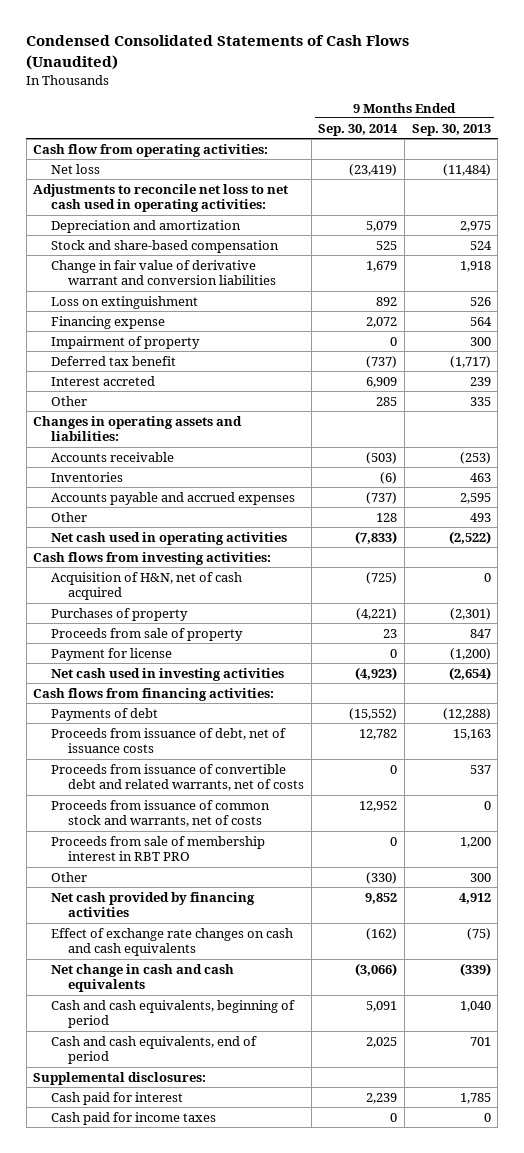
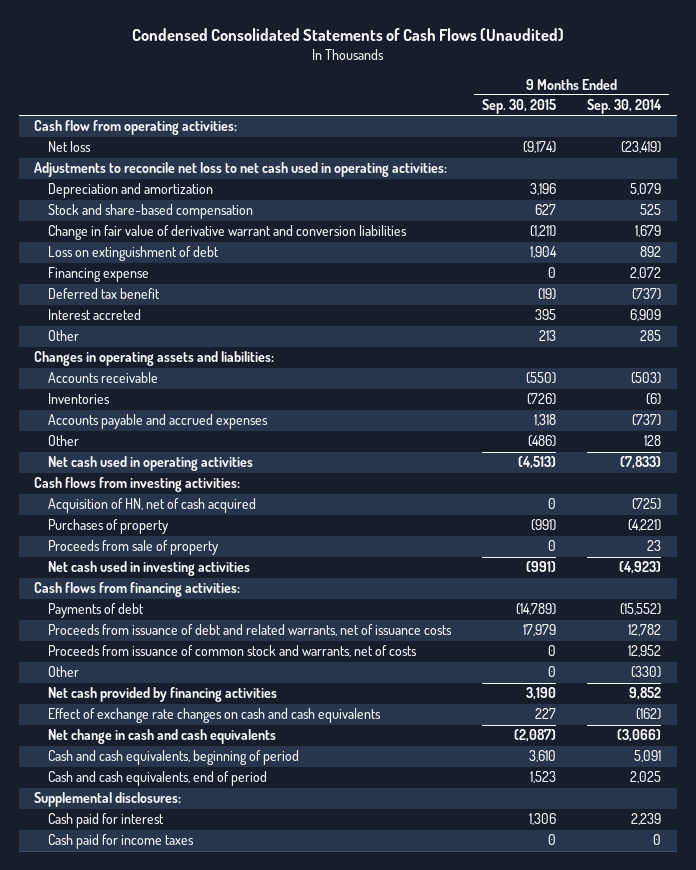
- | 9 Months Ended Sep. 30, 2014 | 9 Months Ended Sep. 30, 2013
+ | 9 Months Ended Sep. 30, 2015 | 9 Months Ended Sep. 30, 2014
- Loss on extinguishment | 892 | 526
+ Loss on extinguishment of debt | 1,904 | 892
- Impairment of property | 0 | 300
- Acquisition of H&N, net of cash acquired | (725) | 0
+ Acquisition of HN, net of cash acquired | 0 | (725)
- Payment for license | 0 | (1,200)
- Proceeds from issuance of debt, net of issuance costs | 12,782 | 15,163
- Proceeds from issuance of convertible debt and related warrants, net of costs | 0 | 537
+ Proceeds from issuance of debt and related warrants, net of issuance costs | 17,979 | 12,782
- Proceeds from sale of membership interest in RBT PRO | 0 | 1,200

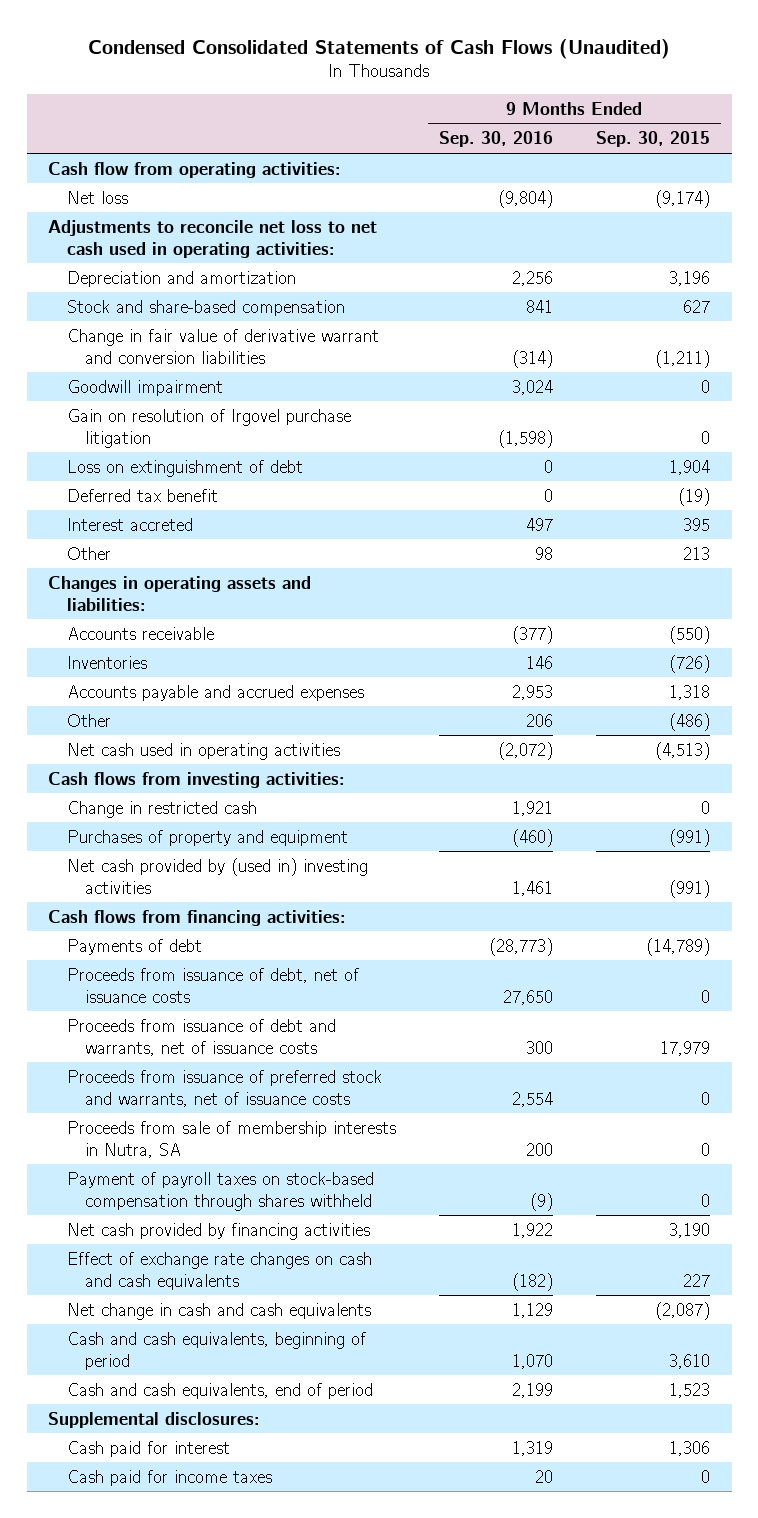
- | 9 Months Ended Sep. 30, 2015 | 9 Months Ended Sep. 30, 2014
+ | 9 Months Ended Sep. 30, 2016 | 9 Months Ended Sep. 30, 2015
+ Goodwill impairment | 3,024 | 0
+ Gain on resolution of Irgovel purchase litigation | (1,598) | 0
- Financing expense | 0 | 2,072
- Acquisition of HN, net of cash acquired | 0 | (725)
- Purchases of property | (991) | (4,221)
- Proceeds from sale of property | 0 | 23
- Net cash used in investing activities | (991) | (4,923)
+ Change in restricted cash | 1,921 | 0
+ Purchases of property and equipment | (460) | (991)
+ Net cash provided by (used in) investing activities | 1,461 | (991)
- Proceeds from issuance of debt and related warrants, net of issuance costs | 17,979 | 12,782
- Proceeds from issuance of common stock and warrants, net of costs | 0 | 12,952
- Other | 0 | (330)
+ Proceeds from issuance of debt, net of issuance costs | 27,650 | 0
+ Proceeds from issuance of debt and warrants, net of issuance costs | 300 | 17,979
+ Proceeds from issuance of preferred stock and warrants, net of issuance costs | 2,554 | 0
+ Proceeds from sale of membership interests in Nutra, SA | 200 | 0
+ Payment of payroll taxes on stock-based compensation through shares withheld | (9) | 0

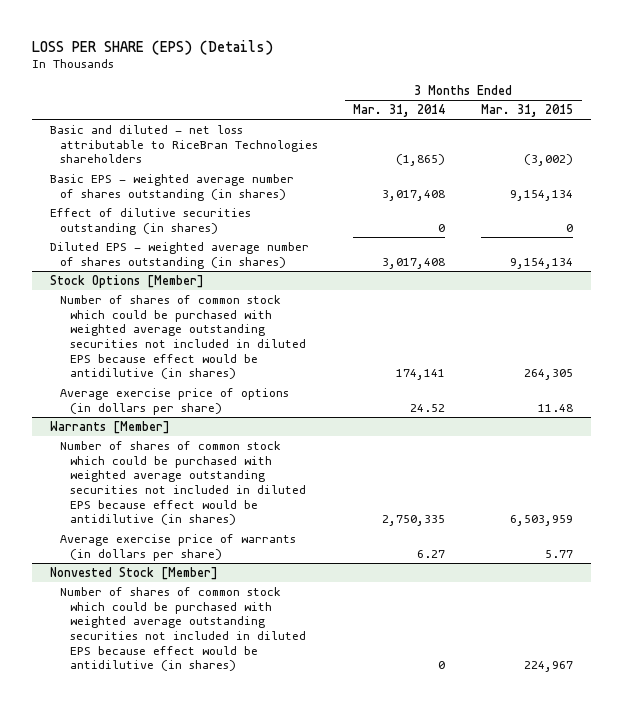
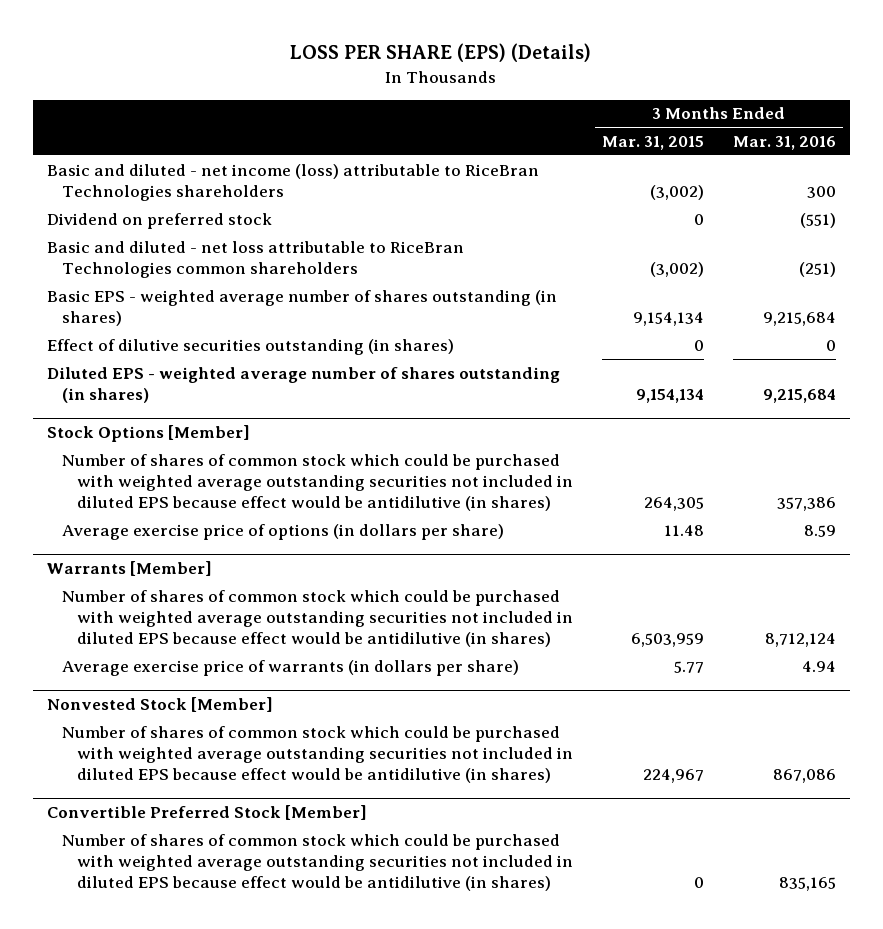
- | 3 Months Ended Mar. 31, 2014 | 3 Months Ended Mar. 31, 2015
+ | 3 Months Ended Mar. 31, 2015 | 3 Months Ended Mar. 31, 2016
- Basic and diluted - net loss attributable to RiceBran Technologies shareholders | (1,865) | (3,002)
+ Basic and diluted - net income (loss) attributable to RiceBran Technologies shareholders | (3,002) | 300
+ Dividend on preferred stock | 0 | (551)
+ Basic and diluted - net loss attributable to RiceBran Technologies common shareholders | (3,002) | (251)
+ Convertible Preferred Stock [Member]
+ Number of shares of common stock which could be purchased with weighted average outstanding securities not included in diluted EPS because effect would be antidilutive (in shares) | 0 | 835,165

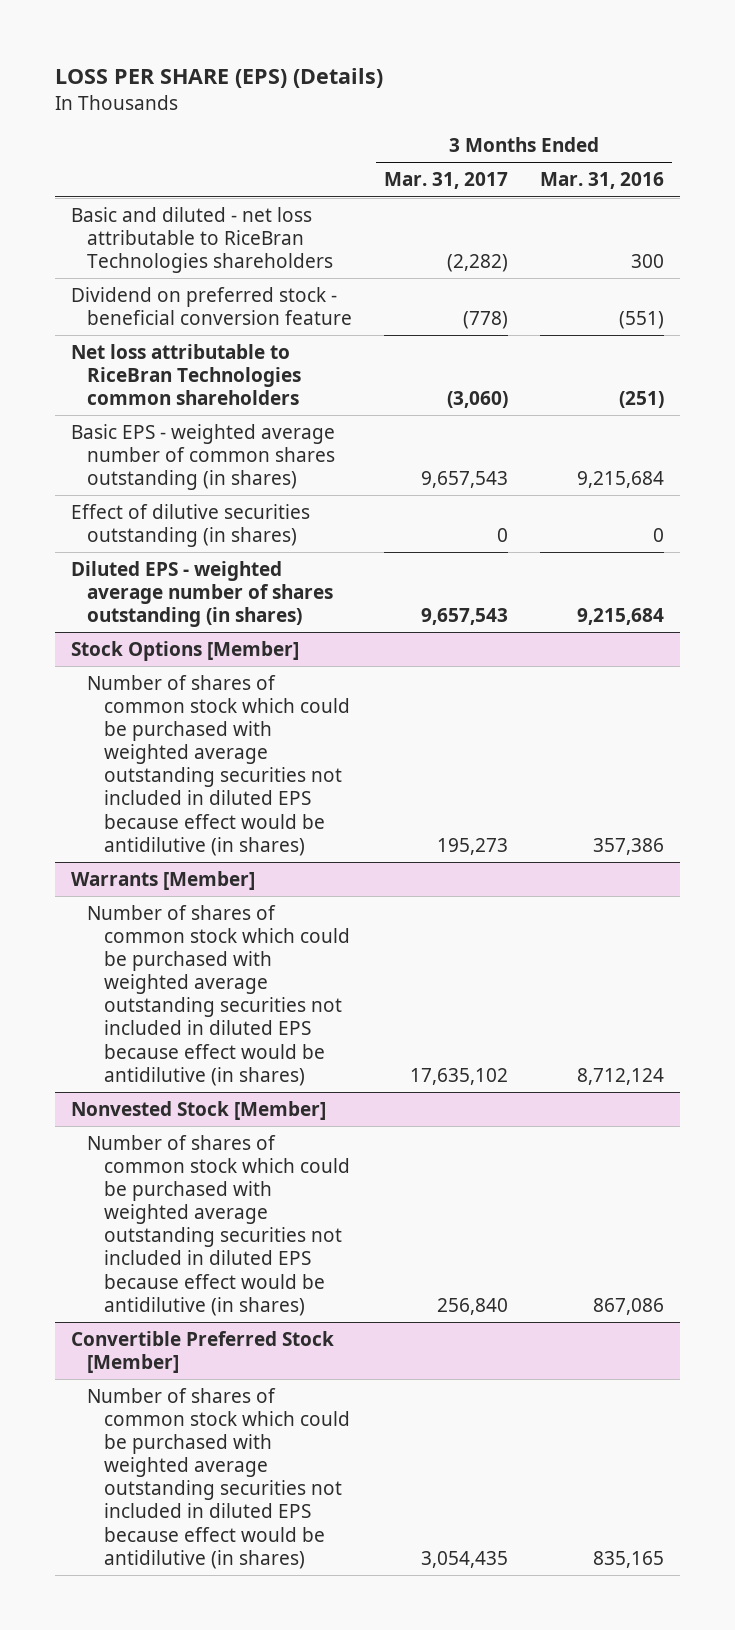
- | 3 Months Ended Mar. 31, 2015 | 3 Months Ended Mar. 31, 2016
+ | 3 Months Ended Mar. 31, 2017 | 3 Months Ended Mar. 31, 2016
- Basic and diluted - net income (loss) attributable to RiceBran Technologies shareholders | (3,002) | 300
- Dividend on preferred stock | 0 | (551)
- Basic and diluted - net loss attributable to RiceBran Technologies common shareholders | (3,002) | (251)
- Basic EPS - weighted average number of shares outstanding (in shares) | 9,154,134 | 9,215,684
+ Basic and diluted - net loss attributable to RiceBran Technologies shareholders | (2,282) | 300
+ Dividend on preferred stock - beneficial conversion feature | (778) | (551)
+ Net loss attributable to RiceBran Technologies common shareholders | (3,060) | (251)
+ Basic EPS - weighted average number of common shares outstanding (in shares) | 9,657,543 | 9,215,684
@ Stock Options [Member]
- Average exercise price of options (in dollars per share) | 11.48 | 8.59
@ Warrants [Member]
- Average exercise price of warrants (in dollars per share) | 5.77 | 4.94

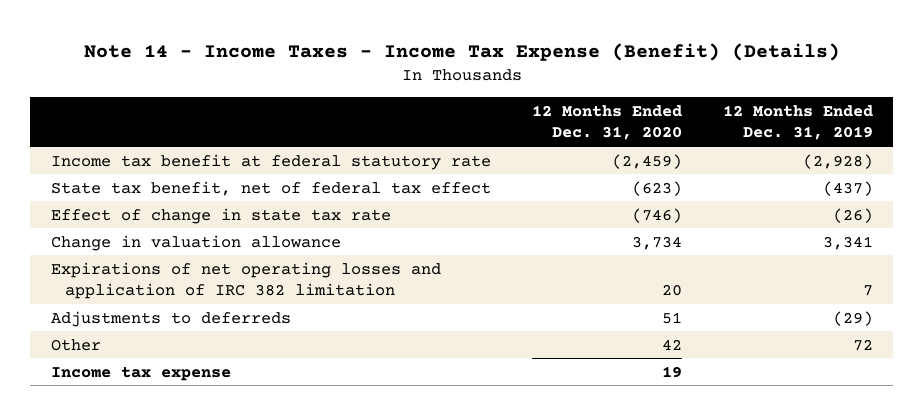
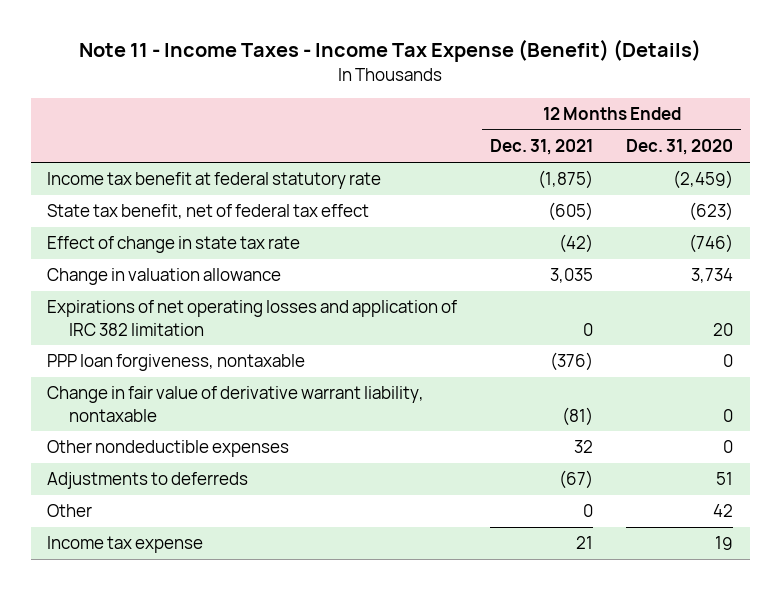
- Note 14 - Income Taxes - Income Tax Expense (Benefit) (Details)
+ Note 11 - Income Taxes - Income Tax Expense (Benefit) (Details)
- | 12 Months Ended Dec. 31, 2020 | 12 Months Ended Dec. 31, 2019
+ | 12 Months Ended Dec. 31, 2021 | 12 Months Ended Dec. 31, 2020
+ PPP loan forgiveness, nontaxable | (376) | 0
+ Change in fair value of derivative warrant liability, nontaxable | (81) | 0
+ Other nondeductible expenses | 32 | 0

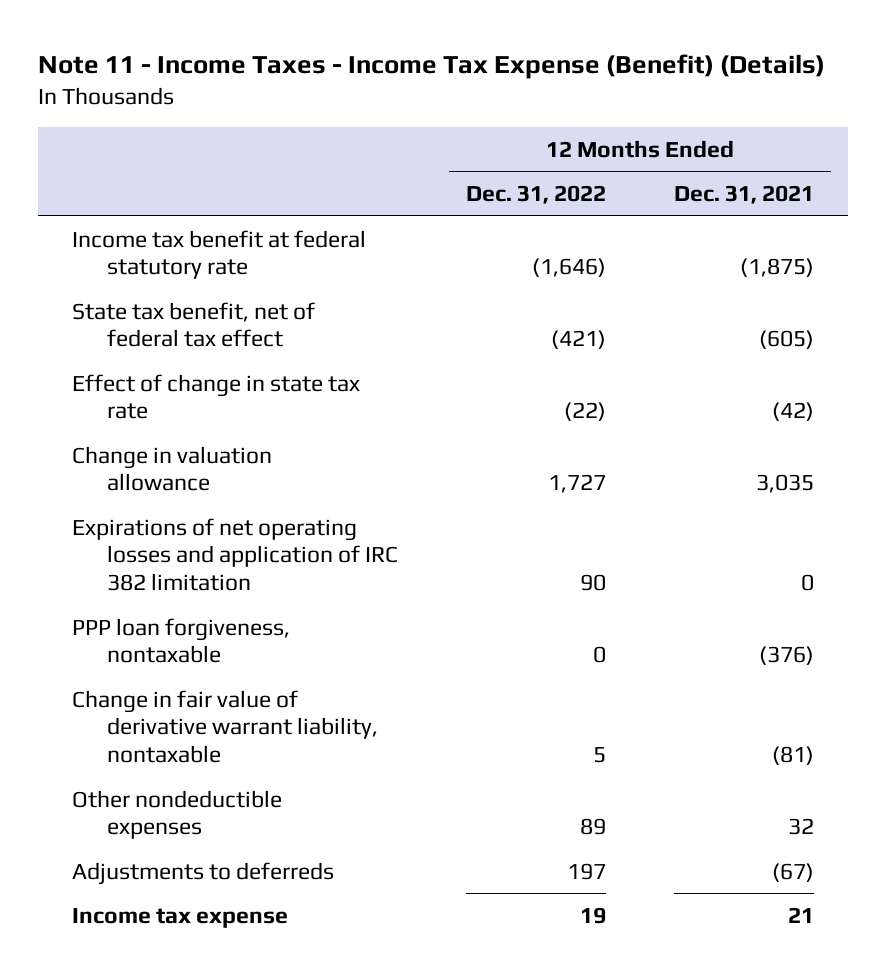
- | 12 Months Ended Dec. 31, 2021 | 12 Months Ended Dec. 31, 2020
+ | 12 Months Ended Dec. 31, 2022 | 12 Months Ended Dec. 31, 2021
- Other | 0 | 42

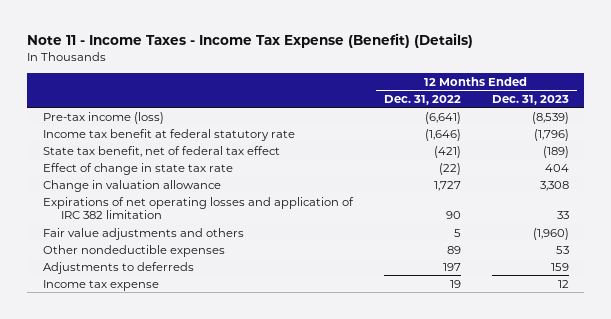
- | 12 Months Ended Dec. 31, 2022 | 12 Months Ended Dec. 31, 2021
+ | 12 Months Ended Dec. 31, 2022 | 12 Months Ended Dec. 31, 2023
+ Pre-tax income (loss) | (6,641) | (8,539)
- PPP loan forgiveness, nontaxable | 0 | (376)
- Change in fair value of derivative warrant liability, nontaxable | 5 | (81)
+ Fair value adjustments and others | 5 | (1,960)

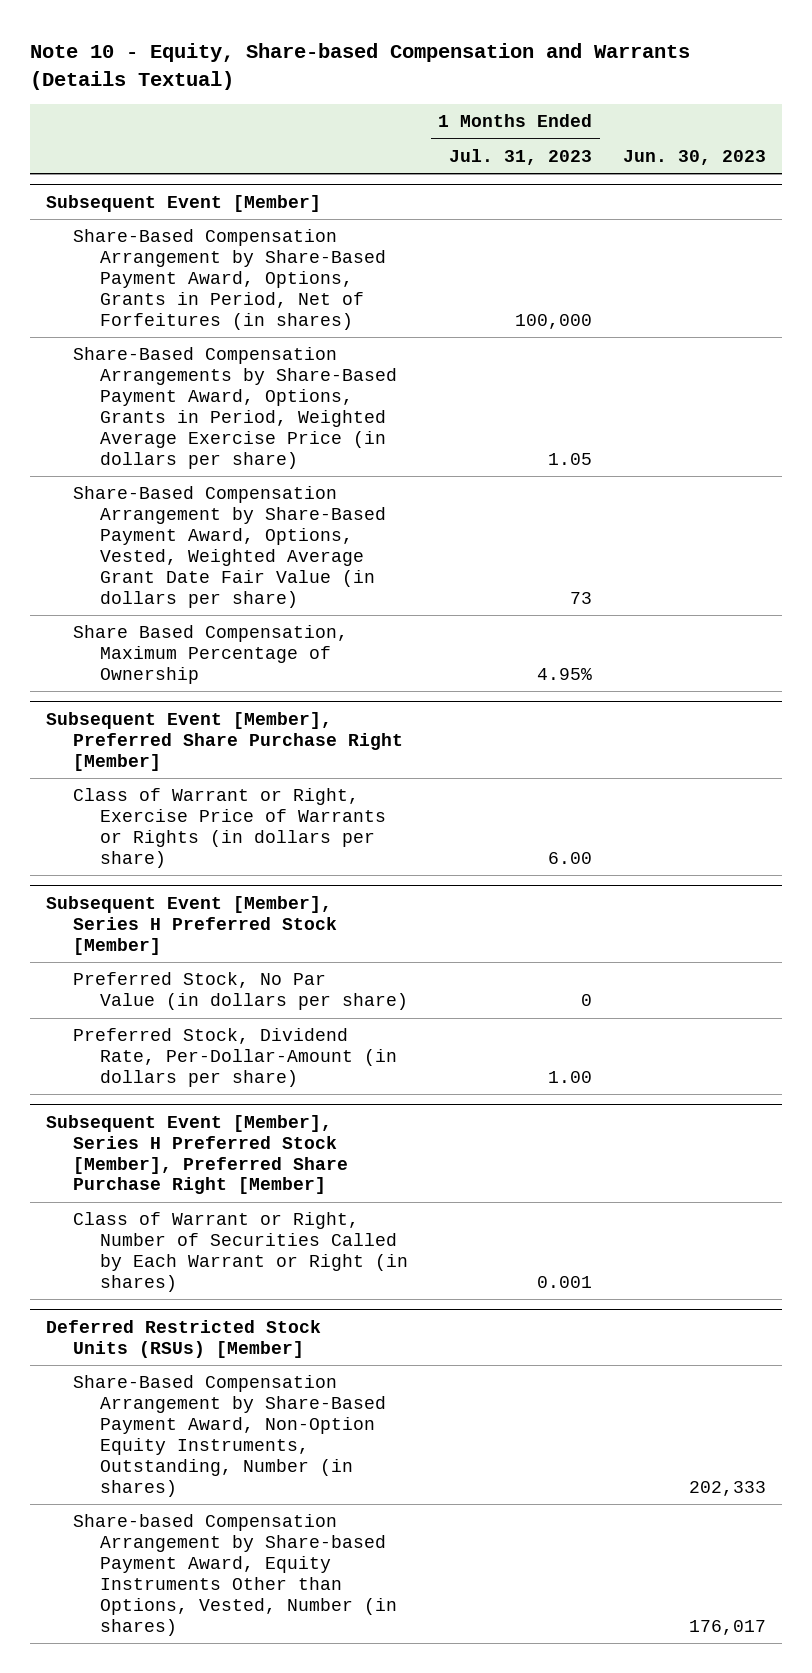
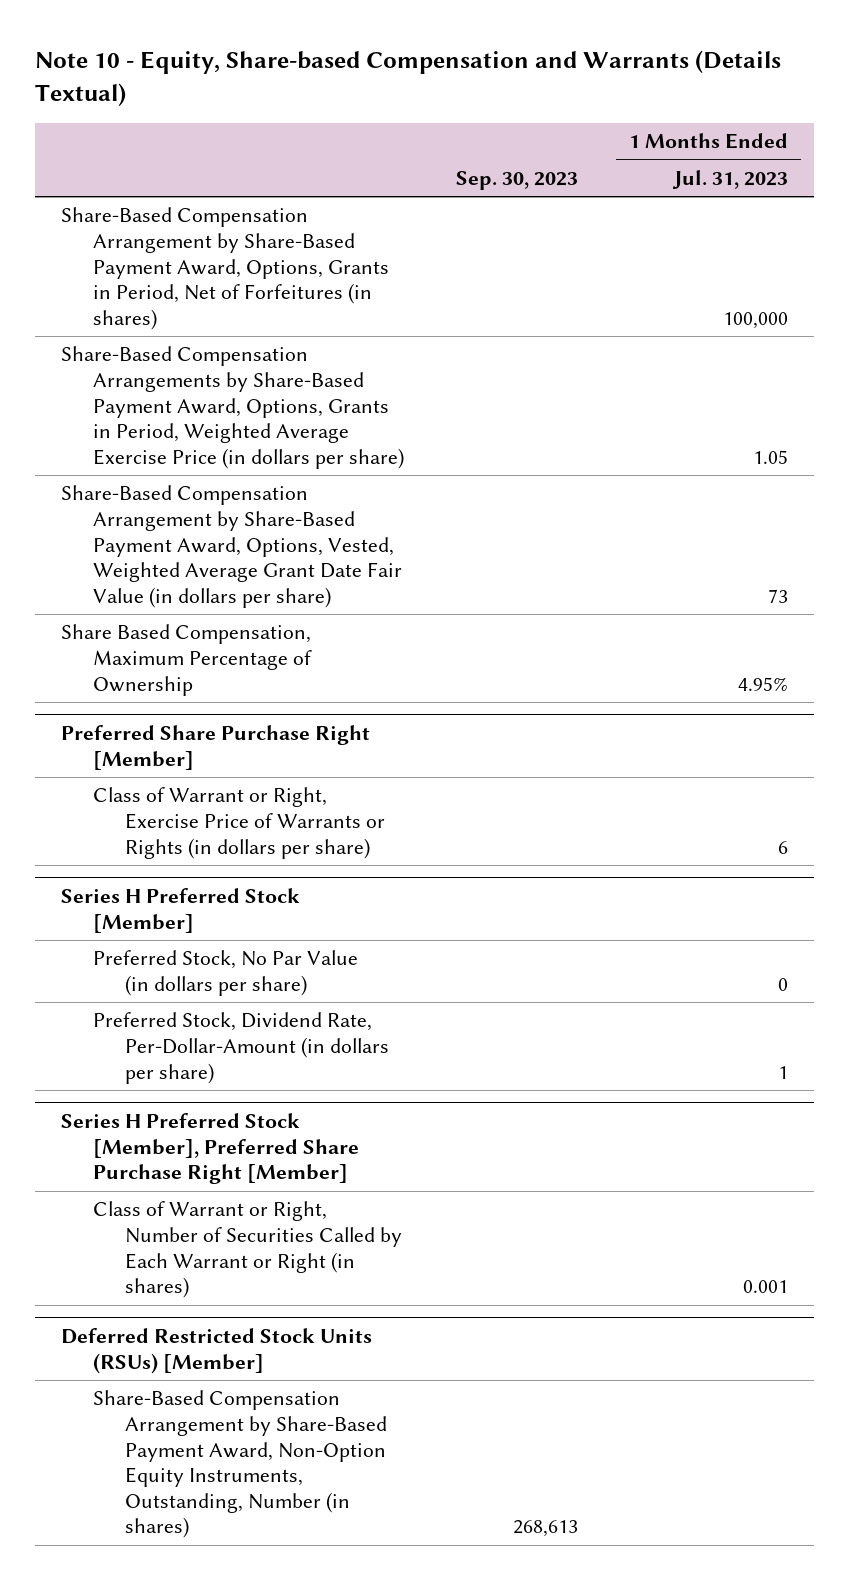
- | 1 Months Ended Jul. 31, 2023 | Jun. 30, 2023
+ | Sep. 30, 2023 | 1 Months Ended Jul. 31, 2023
- Subsequent Event [Member]
- Subsequent Event [Member], Preferred Share Purchase Right [Member]
- Class of Warrant or Right, Exercise Price of Warrants or Rights (in dollars per share) | 6.00 |
- Subsequent Event [Member], Series H Preferred Stock [Member]
+ Preferred Share Purchase Right [Member]
+ Class of Warrant or Right, Exercise Price of Warrants or Rights (in dollars per share) | | 6
+ Series H Preferred Stock [Member]
- Preferred Stock, Dividend Rate, Per-Dollar-Amount (in dollars per share) | 1.00 |
- Subsequent Event [Member], Series H Preferred Stock [Member], Preferred Share Purchase Right [Member]
+ Preferred Stock, Dividend Rate, Per-Dollar-Amount (in dollars per share) | | 1
+ Series H Preferred Stock [Member], Preferred Share Purchase Right [Member]
@ Deferred Restricted Stock Units (RSUs) [Member]
- Share-based Compensation Arrangement by Share-based Payment Award, Equity Instruments Other than Options, Vested, Number (in shares) | | 176,017

